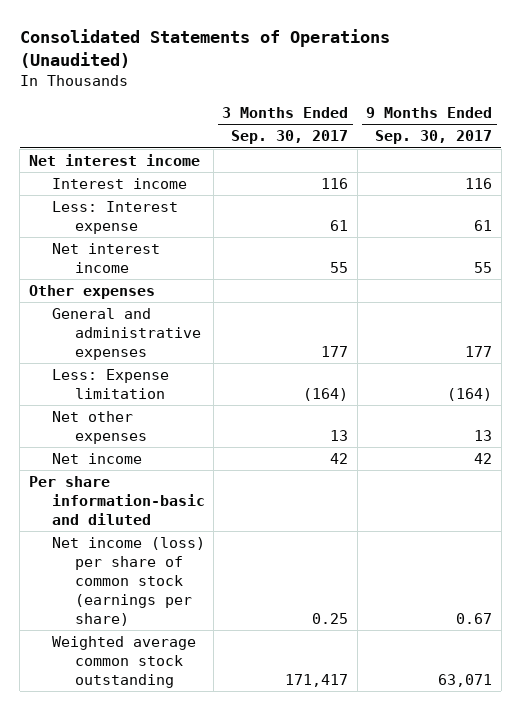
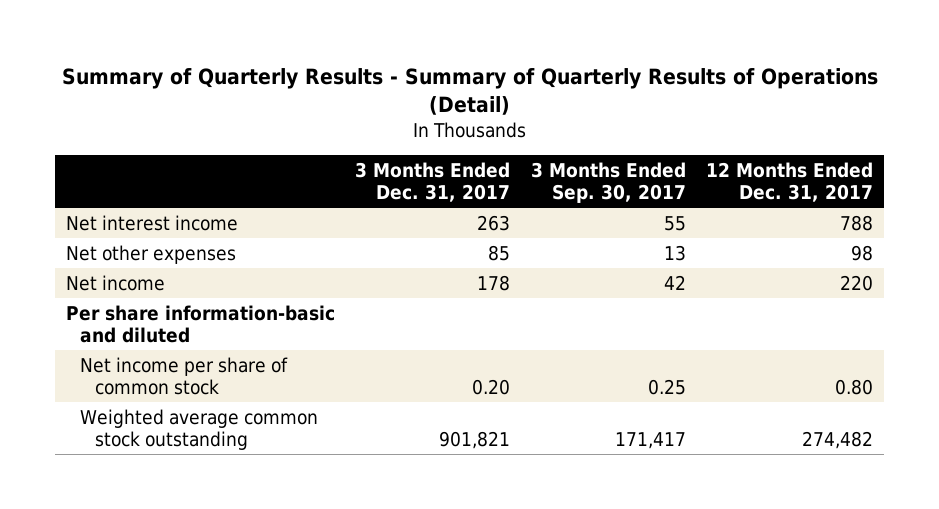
- Consolidated Statements of Operations (Unaudited)
+ Summary of Quarterly Results - Summary of Quarterly Results of Operations (Detail)
- | 3 Months Ended Sep. 30, 2017 | 9 Months Ended Sep. 30, 2017
+ | 3 Months Ended Dec. 31, 2017 | 3 Months Ended Sep. 30, 2017 | 12 Months Ended Dec. 31, 2017
- Net interest income
- Interest income | 116 | 116
- Less: Interest expense | 61 | 61
- Other expenses
- General and administrative expenses | 177 | 177
- Less: Expense limitation | (164) | (164)
- Net income (loss) per share of common stock (earnings per share) | 0.25 | 0.67
+ Net income per share of common stock | 0.20 | 0.25 | 0.80

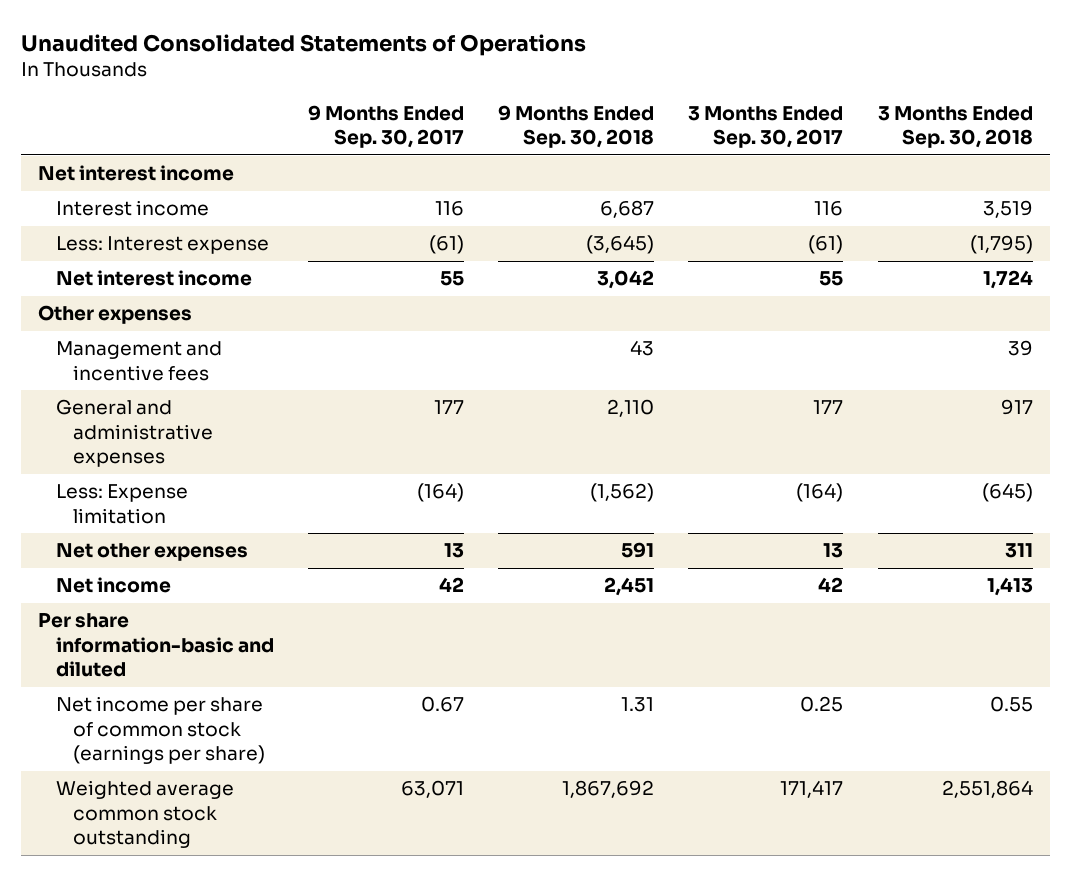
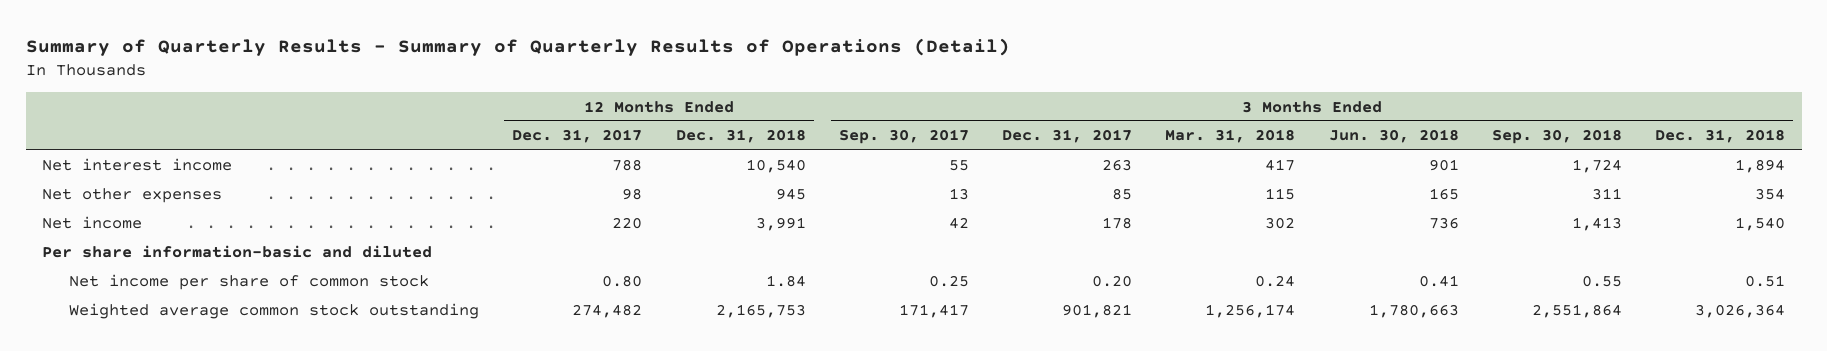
- Unaudited Consolidated Statements of Operations
+ Summary of Quarterly Results - Summary of Quarterly Results of Operations (Detail)
- | 9 Months Ended Sep. 30, 2017 | 9 Months Ended Sep. 30, 2018 | 3 Months Ended Sep. 30, 2017 | 3 Months Ended Sep. 30, 2018
+ | 12 Months Ended Dec. 31, 2017 | 12 Months Ended Dec. 31, 2018 | 3 Months Ended Sep. 30, 2017 | 3 Months Ended Dec. 31, 2017 | 3 Months Ended Mar. 31, 2018 | 3 Months Ended Jun. 30, 2018 | 3 Months Ended Sep. 30, 2018 | 3 Months Ended Dec. 31, 2018
- Net interest income
- Interest income | 116 | 6,687 | 116 | 3,519
- Less: Interest expense | (61) | (3,645) | (61) | (1,795)
- Other expenses
- Management and incentive fees | | 43 | | 39
- General and administrative expenses | 177 | 2,110 | 177 | 917
- Less: Expense limitation | (164) | (1,562) | (164) | (645)
- Net income per share of common stock (earnings per share) | 0.67 | 1.31 | 0.25 | 0.55
+ Net income per share of common stock | 0.80 | 1.84 | 0.25 | 0.20 | 0.24 | 0.41 | 0.55 | 0.51

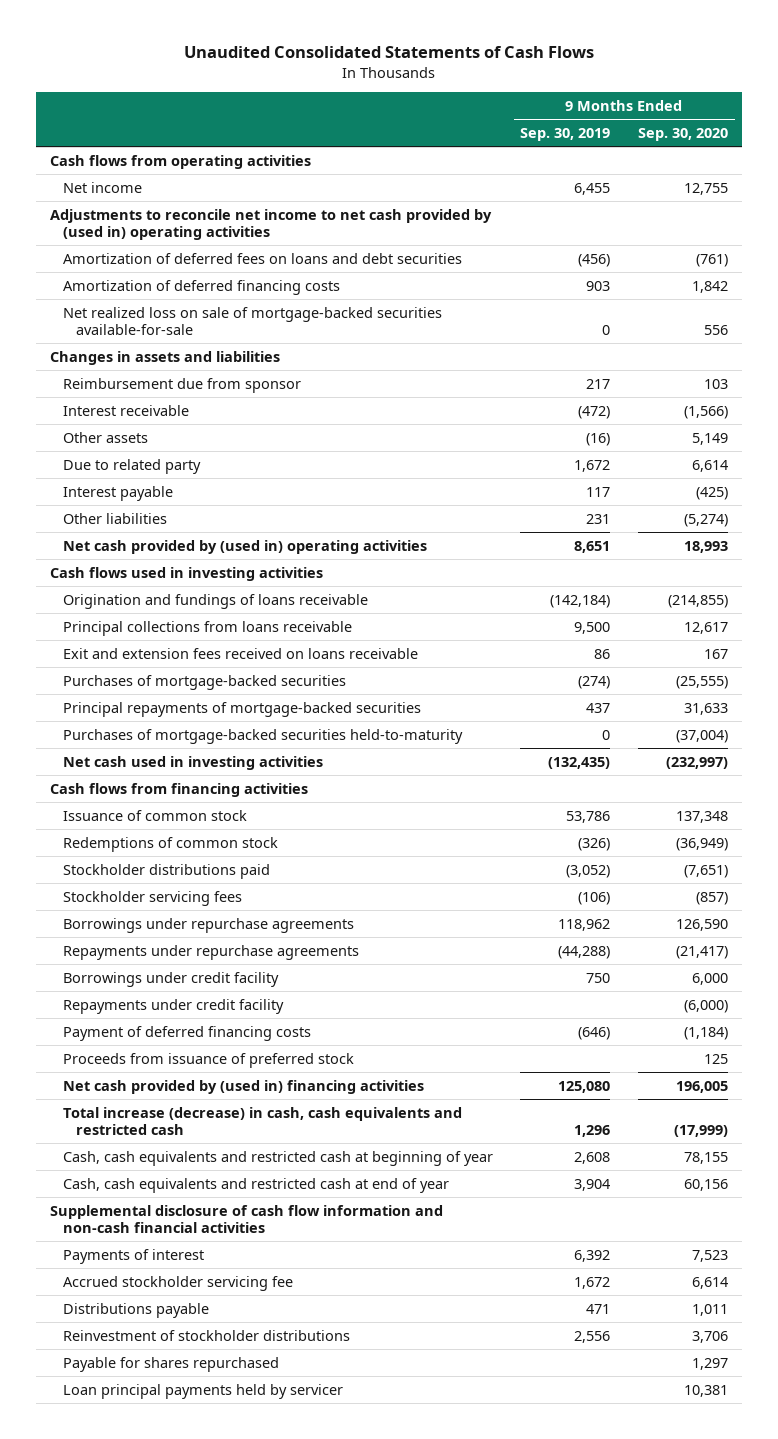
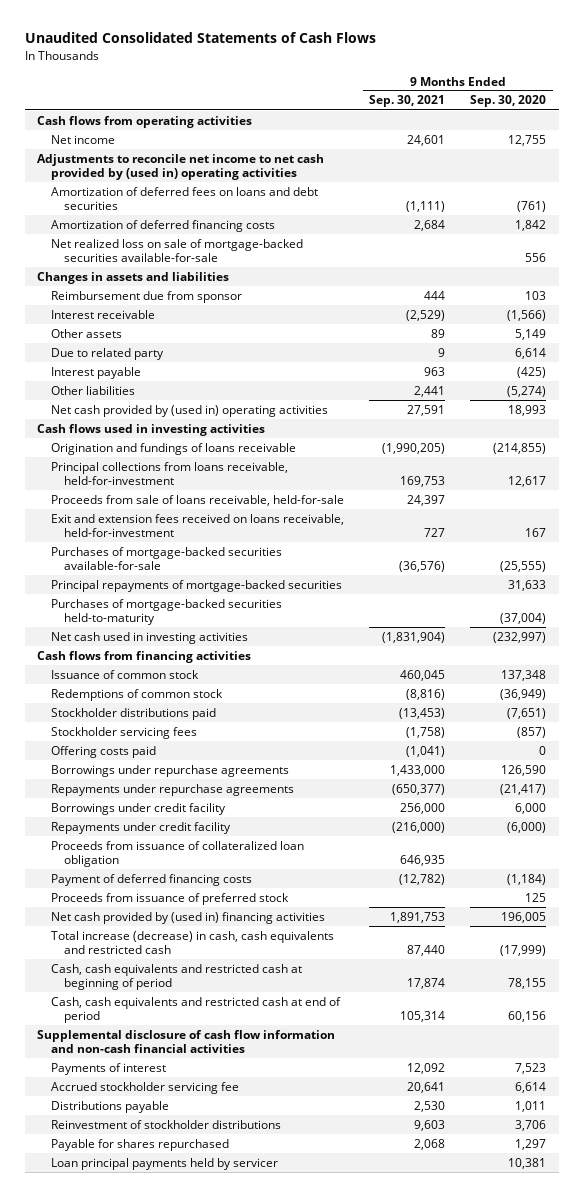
- | 9 Months Ended Sep. 30, 2019 | 9 Months Ended Sep. 30, 2020
+ | 9 Months Ended Sep. 30, 2021 | 9 Months Ended Sep. 30, 2020
- Principal collections from loans receivable | 9,500 | 12,617
- Exit and extension fees received on loans receivable | 86 | 167
- Purchases of mortgage-backed securities | (274) | (25,555)
+ Principal collections from loans receivable, held-for-investment | 169,753 | 12,617
+ Proceeds from sale of loans receivable, held-for-sale | 24,397 |
+ Exit and extension fees received on loans receivable, held-for-investment | 727 | 167
+ Purchases of mortgage-backed securities available-for-sale | (36,576) | (25,555)
+ Offering costs paid | (1,041) | 0
+ Proceeds from issuance of collateralized loan obligation | 646,935 |
- Cash, cash equivalents and restricted cash at beginning of year | 2,608 | 78,155
- Cash, cash equivalents and restricted cash at end of year | 3,904 | 60,156
+ Cash, cash equivalents and restricted cash at beginning of period | 17,874 | 78,155
+ Cash, cash equivalents and restricted cash at end of period | 105,314 | 60,156

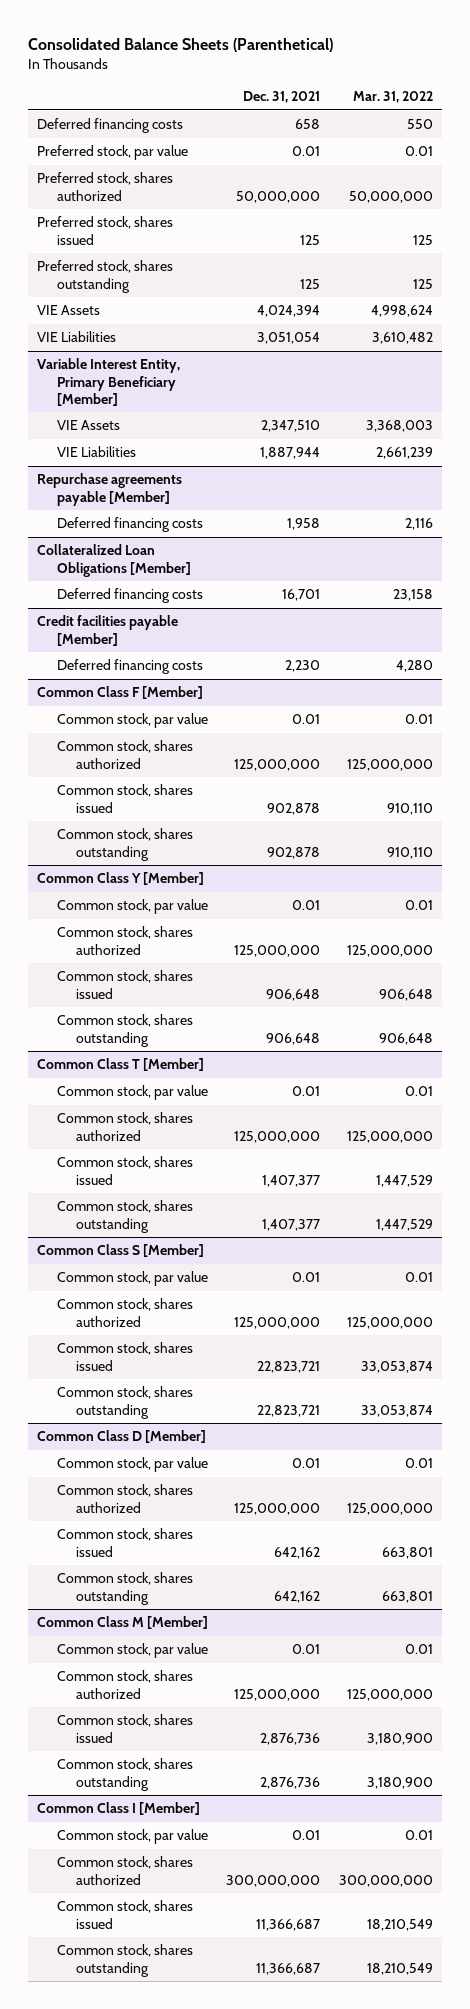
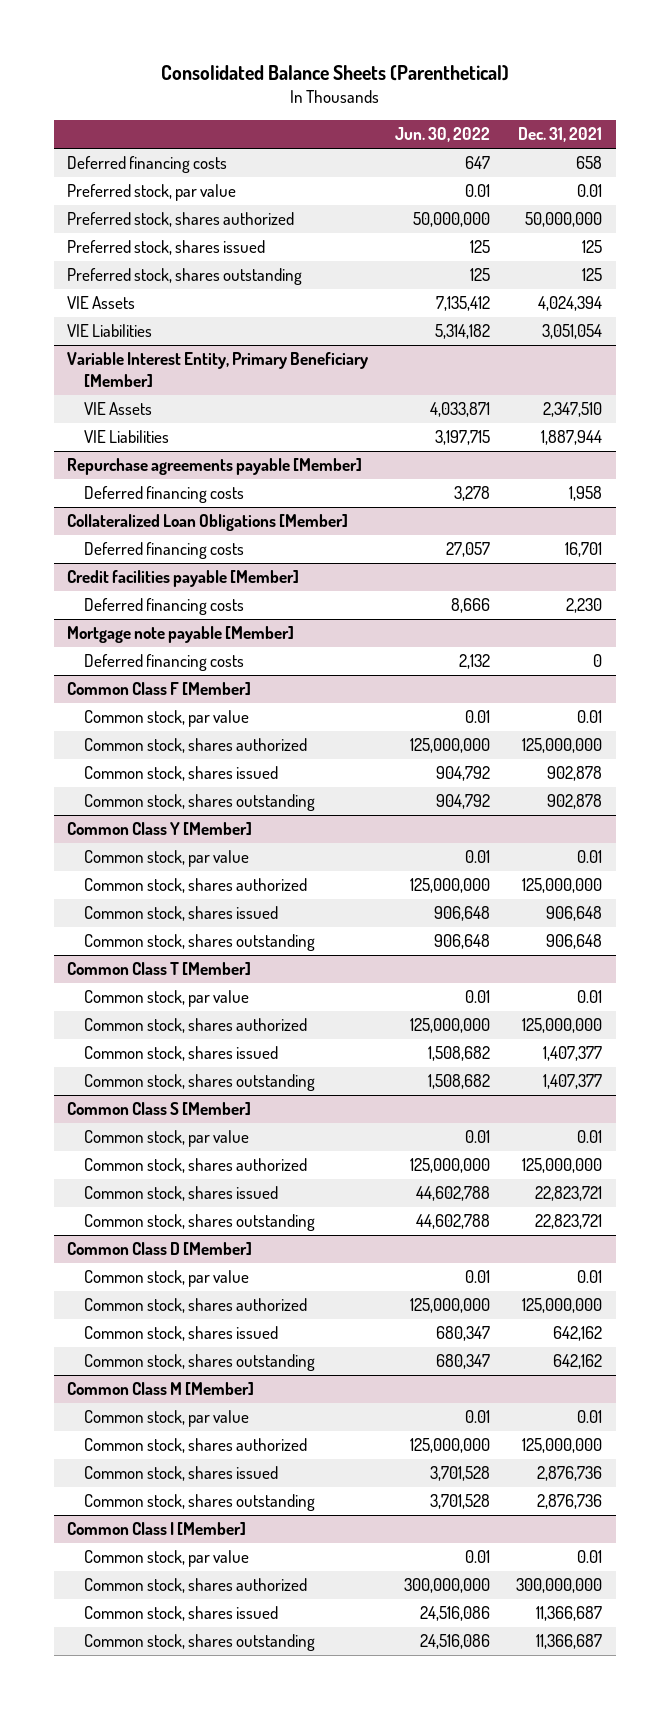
- | Dec. 31, 2021 | Mar. 31, 2022
+ | Jun. 30, 2022 | Dec. 31, 2021
+ Mortgage note payable [Member]
+ Deferred financing costs | 2,132 | 0

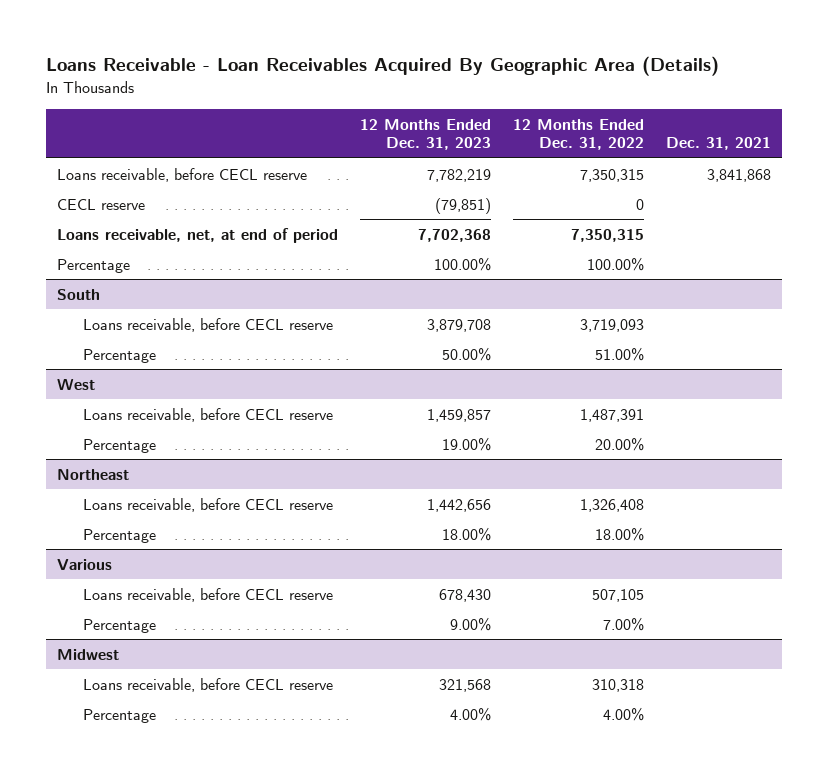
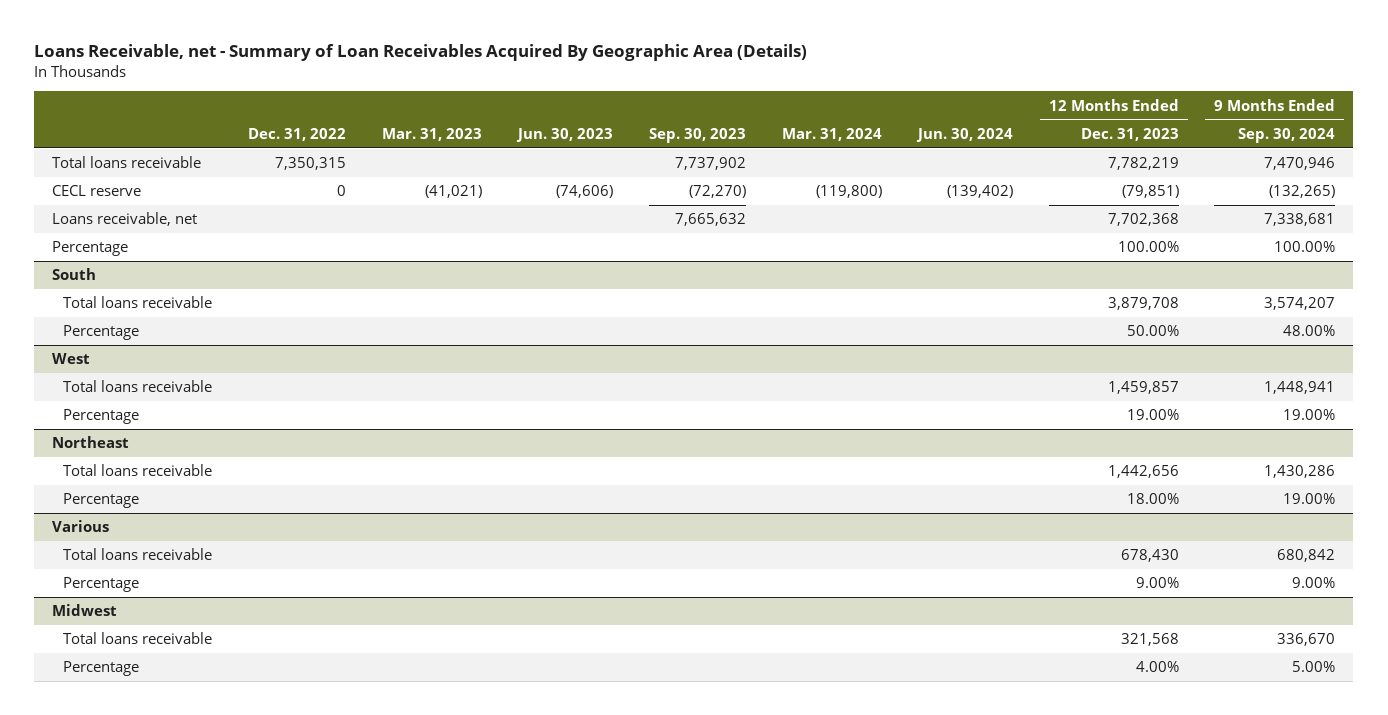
- Loans Receivable - Loan Receivables Acquired By Geographic Area (Details)
+ Loans Receivable, net - Summary of Loan Receivables Acquired By Geographic Area (Details)
- | 12 Months Ended Dec. 31, 2023 | 12 Months Ended Dec. 31, 2022 | Dec. 31, 2021
+ | Dec. 31, 2022 | Mar. 31, 2023 | Jun. 30, 2023 | Sep. 30, 2023 | Mar. 31, 2024 | Jun. 30, 2024 | 12 Months Ended Dec. 31, 2023 | 9 Months Ended Sep. 30, 2024
- Loans receivable, before CECL reserve | 7,782,219 | 7,350,315 | 3,841,868
+ Total loans receivable | 7,350,315 | | | 7,737,902 | | | 7,782,219 | 7,470,946
- Loans receivable, net, at end of period | 7,702,368 | 7,350,315 |
+ Loans receivable, net | | | | 7,665,632 | | | 7,702,368 | 7,338,681
@ South
- Loans receivable, before CECL reserve | 3,879,708 | 3,719,093 |
+ Total loans receivable | | | | | | | 3,879,708 | 3,574,207
@ West
- Loans receivable, before CECL reserve | 1,459,857 | 1,487,391 |
+ Total loans receivable | | | | | | | 1,459,857 | 1,448,941
@ Northeast
- Loans receivable, before CECL reserve | 1,442,656 | 1,326,408 |
+ Total loans receivable | | | | | | | 1,442,656 | 1,430,286
@ Various
- Loans receivable, before CECL reserve | 678,430 | 507,105 |
+ Total loans receivable | | | | | | | 678,430 | 680,842
@ Midwest
- Loans receivable, before CECL reserve | 321,568 | 310,318 |
+ Total loans receivable | | | | | | | 321,568 | 336,670

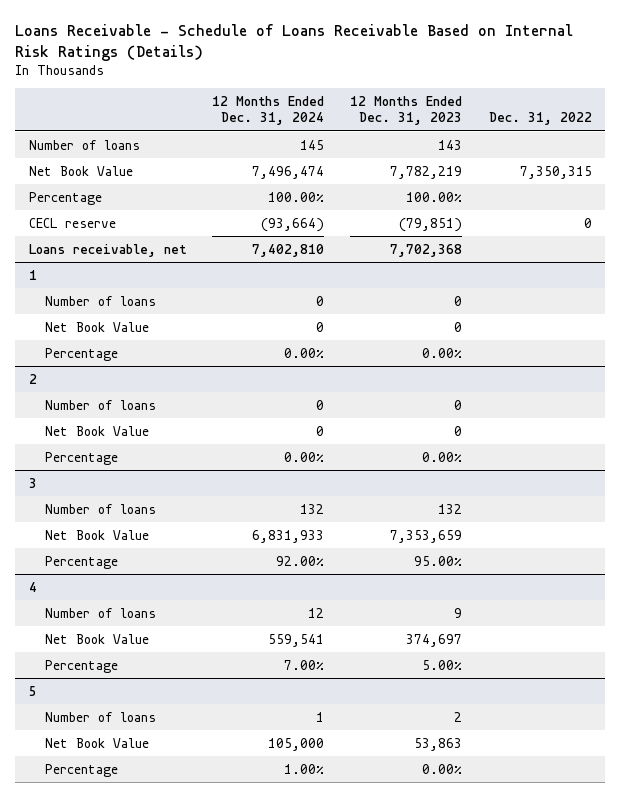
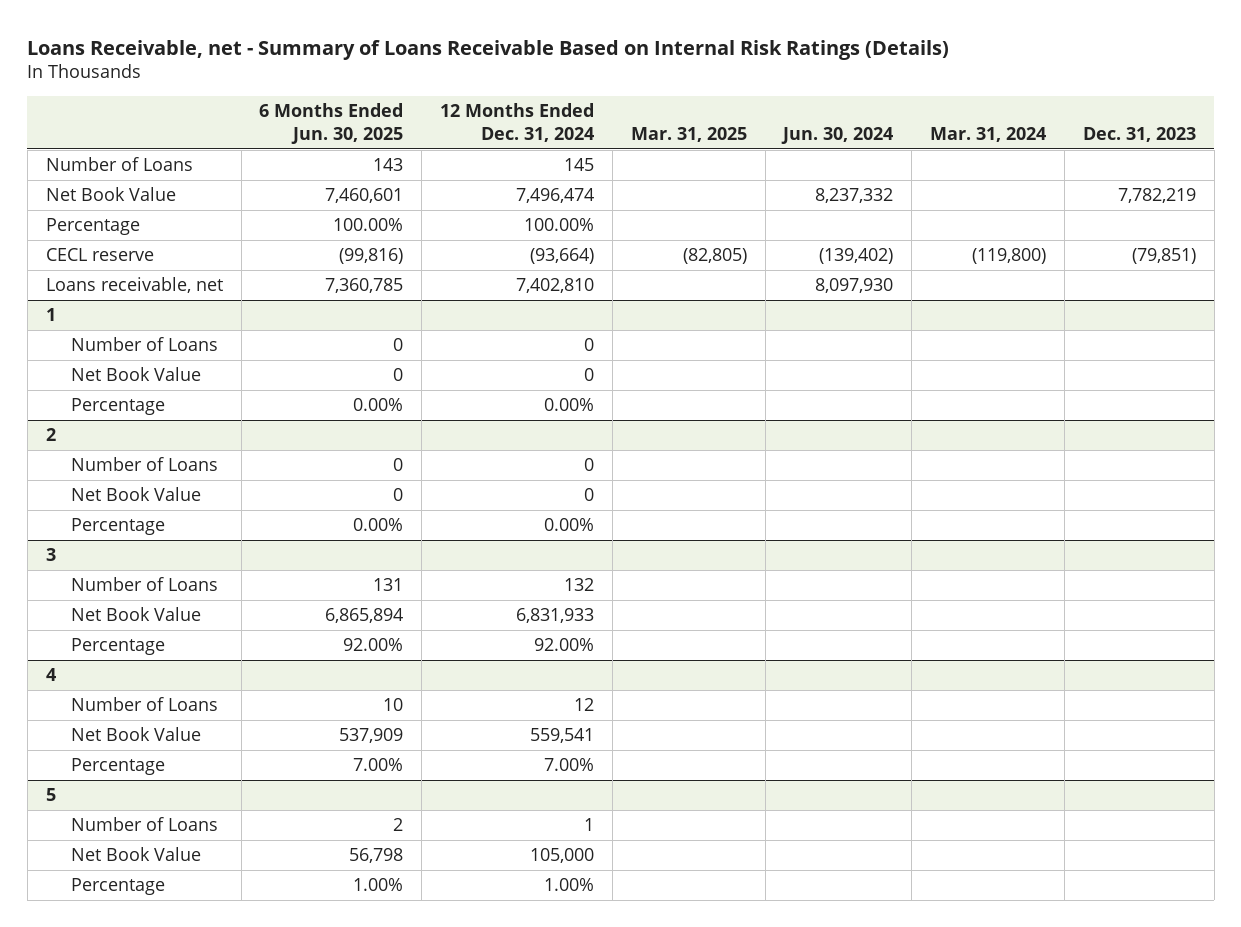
- Loans Receivable - Schedule of Loans Receivable Based on Internal Risk Ratings (Details)
+ Loans Receivable, net - Summary of Loans Receivable Based on Internal Risk Ratings (Details)
- | 12 Months Ended Dec. 31, 2024 | 12 Months Ended Dec. 31, 2023 | Dec. 31, 2022
+ | 6 Months Ended Jun. 30, 2025 | 12 Months Ended Dec. 31, 2024 | Mar. 31, 2025 | Jun. 30, 2024 | Mar. 31, 2024 | Dec. 31, 2023
- Number of loans | 145 | 143 |
+ Number of Loans | 143 | 145 | | | |
@ 1
- Number of loans | 0 | 0 |
+ Number of Loans | 0 | 0 | | | |
@ 2
- Number of loans | 0 | 0 |
+ Number of Loans | 0 | 0 | | | |
@ 3
- Number of loans | 132 | 132 |
+ Number of Loans | 131 | 132 | | | |
@ 4
- Number of loans | 12 | 9 |
+ Number of Loans | 10 | 12 | | | |
@ 5
- Number of loans | 1 | 2 |
+ Number of Loans | 2 | 1 | | | |

